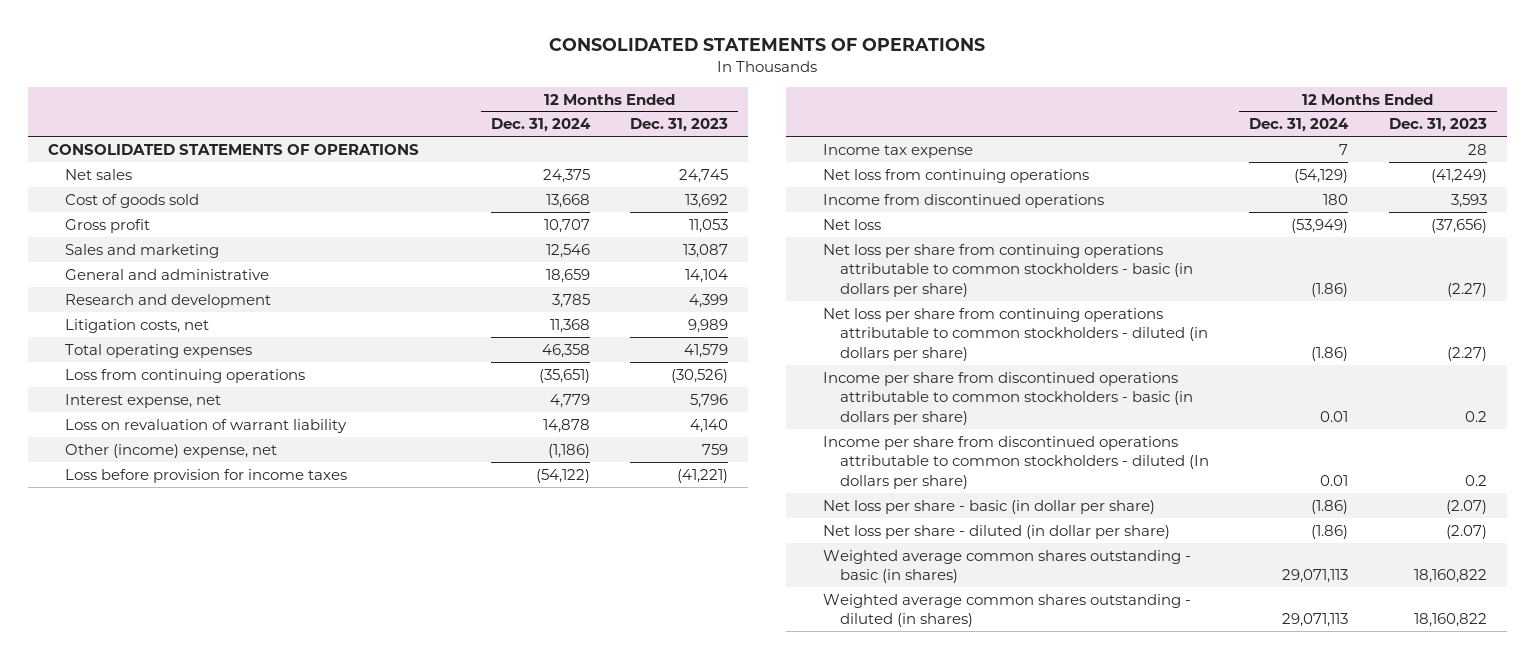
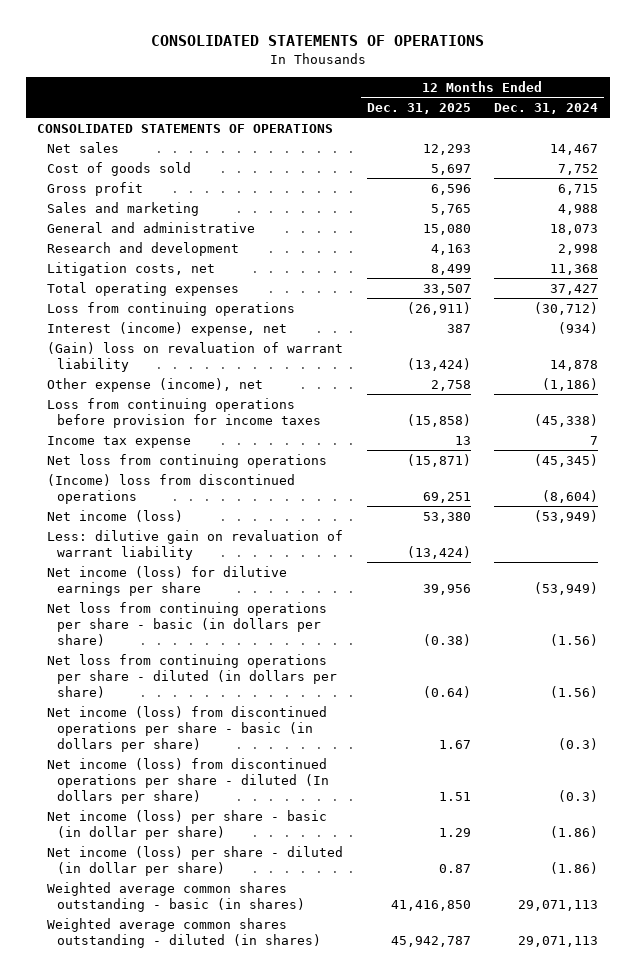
- | 12 Months Ended Dec. 31, 2024 | 12 Months Ended Dec. 31, 2023
+ | 12 Months Ended Dec. 31, 2025 | 12 Months Ended Dec. 31, 2024
- Net sales | 24,375 | 24,745
- Cost of goods sold | 13,668 | 13,692
- Gross profit | 10,707 | 11,053
- Sales and marketing | 12,546 | 13,087
- General and administrative | 18,659 | 14,104
- Research and development | 3,785 | 4,399
+ Net sales | 12,293 | 14,467
+ Cost of goods sold | 5,697 | 7,752
+ Gross profit | 6,596 | 6,715
+ Sales and marketing | 5,765 | 4,988
+ General and administrative | 15,080 | 18,073
+ Research and development | 4,163 | 2,998
- Total operating expenses | 46,358 | 41,579
- Loss from continuing operations | (35,651) | (30,526)
- Interest expense, net | 4,779 | 5,796
- Loss on revaluation of warrant liability | 14,878 | 4,140
- Other (income) expense, net | (1,186) | 759
- Loss before provision for income taxes | (54,122) | (41,221)
+ Total operating expenses | 33,507 | 37,427
+ Loss from continuing operations | (26,911) | (30,712)
+ Interest (income) expense, net | 387 | (934)
+ (Gain) loss on revaluation of warrant liability | (13,424) | 14,878
+ Other expense (income), net | 2,758 | (1,186)
+ Loss from continuing operations before provision for income taxes | (15,858) | (45,338)
- Net loss from continuing operations | (54,129) | (41,249)
- Income from discontinued operations | 180 | 3,593
- Net loss | (53,949) | (37,656)
- Net loss per share from continuing operations attributable to common stockholders - basic (in dollars per share) | (1.86) | (2.27)
- Net loss per share from continuing operations attributable to common stockholders - diluted (in dollars per share) | (1.86) | (2.27)
- Income per share from discontinued operations attributable to common stockholders - basic (in dollars per share) | 0.01 | 0.2
- Income per share from discontinued operations attributable to common stockholders - diluted (In dollars per share) | 0.01 | 0.2
- Net loss per share - basic (in dollar per share) | (1.86) | (2.07)
- Net loss per share - diluted (in dollar per share) | (1.86) | (2.07)
+ Net loss from continuing operations | (15,871) | (45,345)
+ (Income) loss from discontinued operations | 69,251 | (8,604)
+ Net income (loss) | 53,380 | (53,949)
+ Less: dilutive gain on revaluation of warrant liability | (13,424) |
+ Net income (loss) for dilutive earnings per share | 39,956 | (53,949)
+ Net loss from continuing operations per share - basic (in dollars per share) | (0.38) | (1.56)
+ Net loss from continuing operations per share - diluted (in dollars per share) | (0.64) | (1.56)
+ Net income (loss) from discontinued operations per share - basic (in dollars per share) | 1.67 | (0.3)
+ Net income (loss) from discontinued operations per share - diluted (In dollars per share) | 1.51 | (0.3)
+ Net income (loss) per share - basic (in dollar per share) | 1.29 | (1.86)
+ Net income (loss) per share - diluted (in dollar per share) | 0.87 | (1.86)

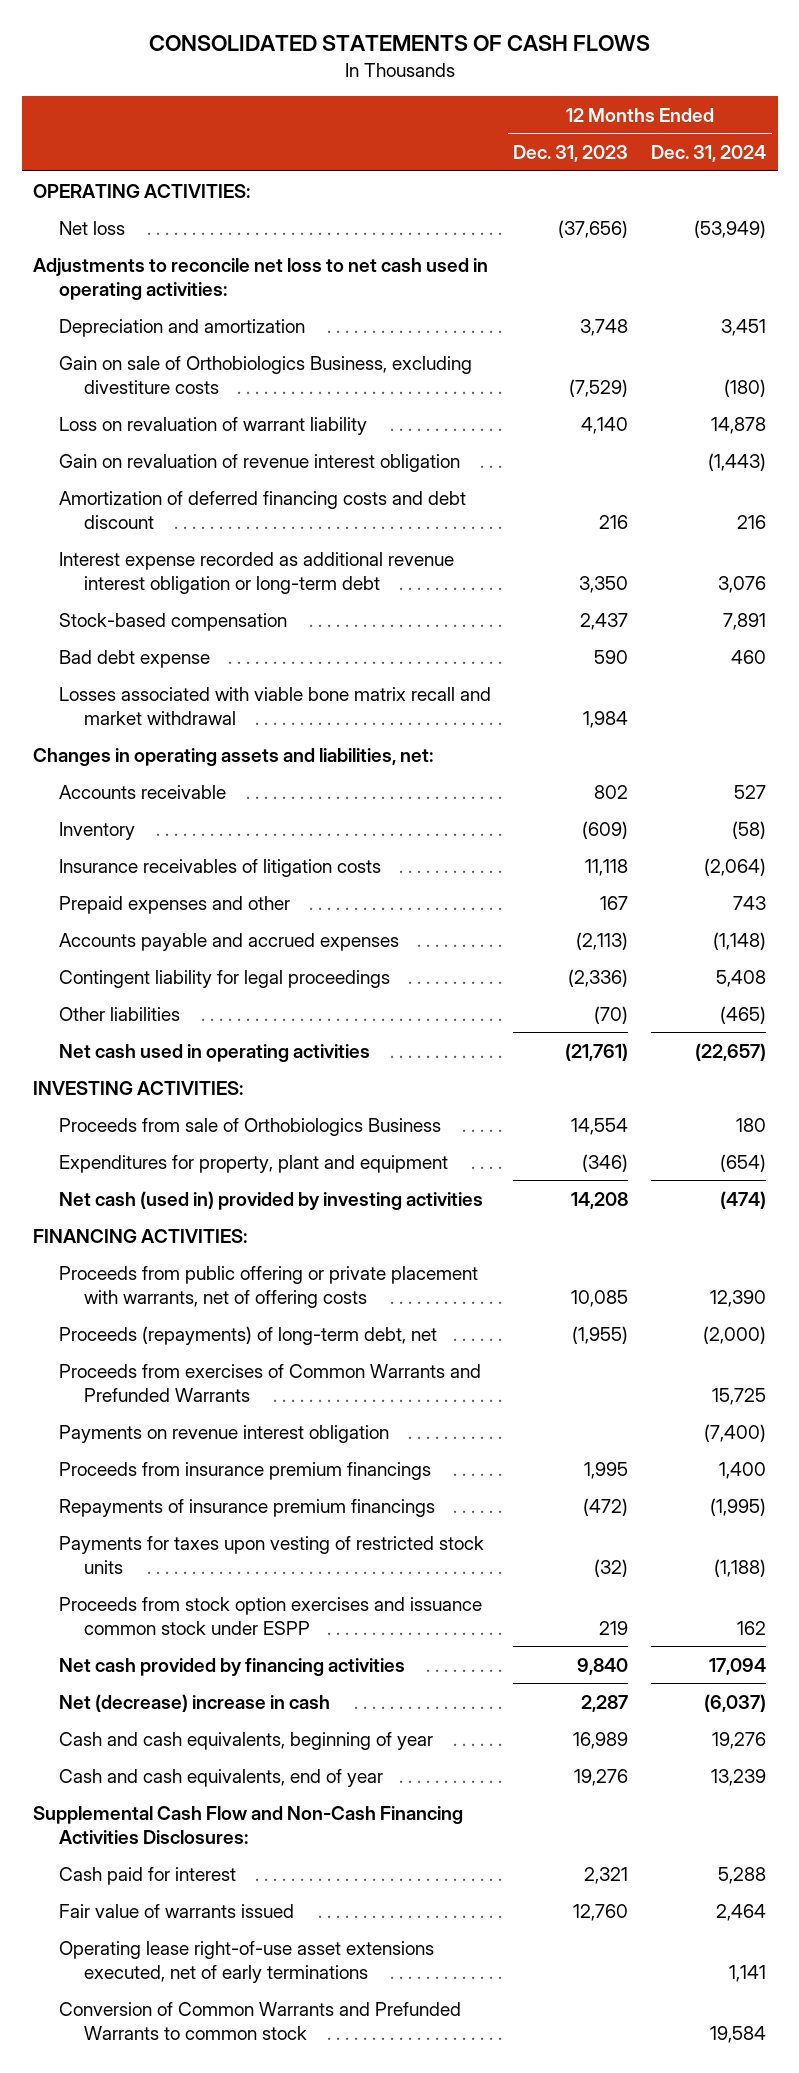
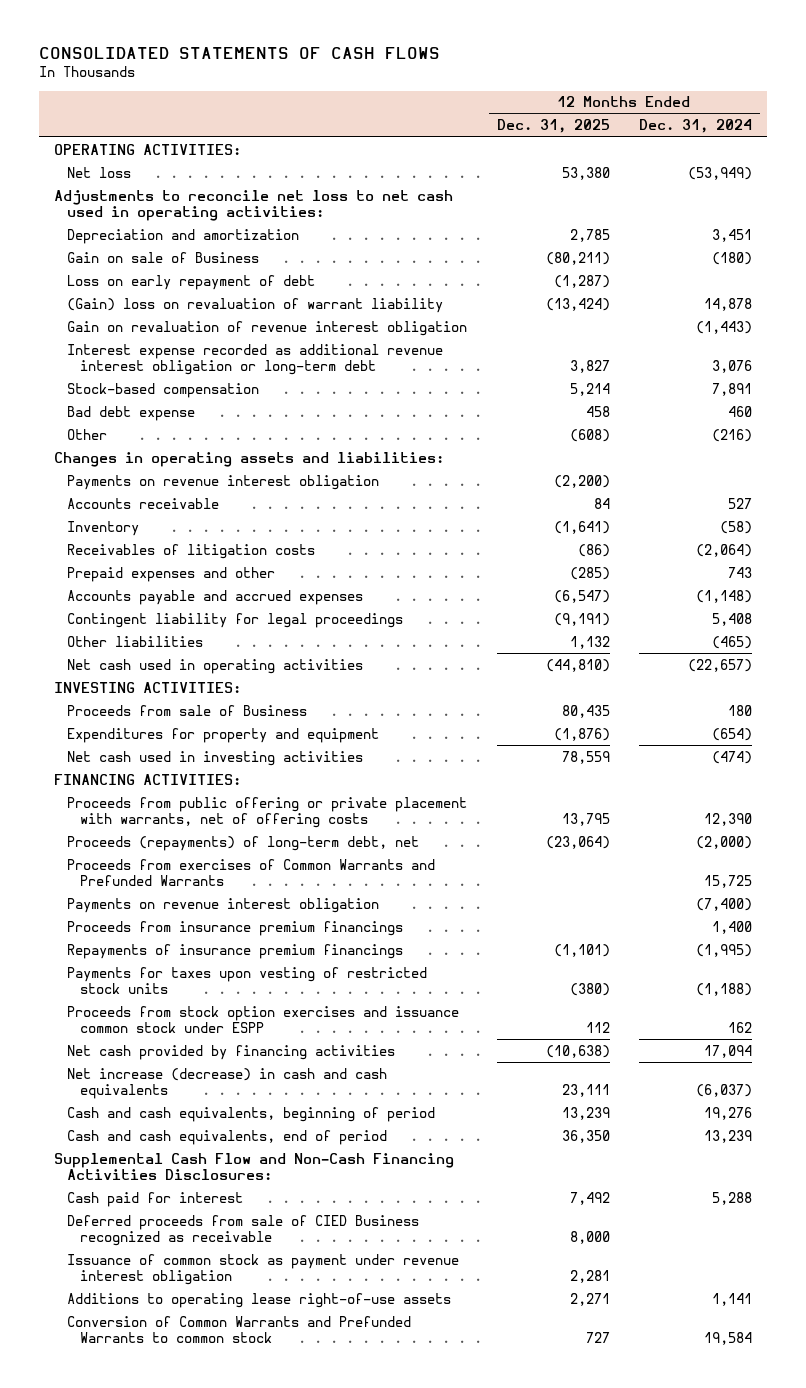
- | 12 Months Ended Dec. 31, 2023 | 12 Months Ended Dec. 31, 2024
+ | 12 Months Ended Dec. 31, 2025 | 12 Months Ended Dec. 31, 2024
- Gain on sale of Orthobiologics Business, excluding divestiture costs | (7,529) | (180)
- Loss on revaluation of warrant liability | 4,140 | 14,878
+ Gain on sale of Business | (80,211) | (180)
+ Loss on early repayment of debt | (1,287) |
+ (Gain) loss on revaluation of warrant liability | (13,424) | 14,878
- Amortization of deferred financing costs and debt discount | 216 | 216
- Losses associated with viable bone matrix recall and market withdrawal | 1,984 |
- Changes in operating assets and liabilities, net:
+ Other | (608) | (216)
+ Changes in operating assets and liabilities:
+ Payments on revenue interest obligation | (2,200) |
- Insurance receivables of litigation costs | 11,118 | (2,064)
+ Receivables of litigation costs | (86) | (2,064)
- Proceeds from sale of Orthobiologics Business | 14,554 | 180
- Expenditures for property, plant and equipment | (346) | (654)
- Net cash (used in) provided by investing activities | 14,208 | (474)
+ Proceeds from sale of Business | 80,435 | 180
+ Expenditures for property and equipment | (1,876) | (654)
+ Net cash used in investing activities | 78,559 | (474)
- Net (decrease) increase in cash | 2,287 | (6,037)
- Cash and cash equivalents, beginning of year | 16,989 | 19,276
- Cash and cash equivalents, end of year | 19,276 | 13,239
+ Net increase (decrease) in cash and cash equivalents | 23,111 | (6,037)
+ Cash and cash equivalents, beginning of period | 13,239 | 19,276
+ Cash and cash equivalents, end of period | 36,350 | 13,239
- Fair value of warrants issued | 12,760 | 2,464
- Operating lease right-of-use asset extensions executed, net of early terminations | | 1,141
+ Deferred proceeds from sale of CIED Business recognized as receivable | 8,000 |
+ Issuance of common stock as payment under revenue interest obligation | 2,281 |
+ Additions to operating lease right-of-use assets | 2,271 | 1,141

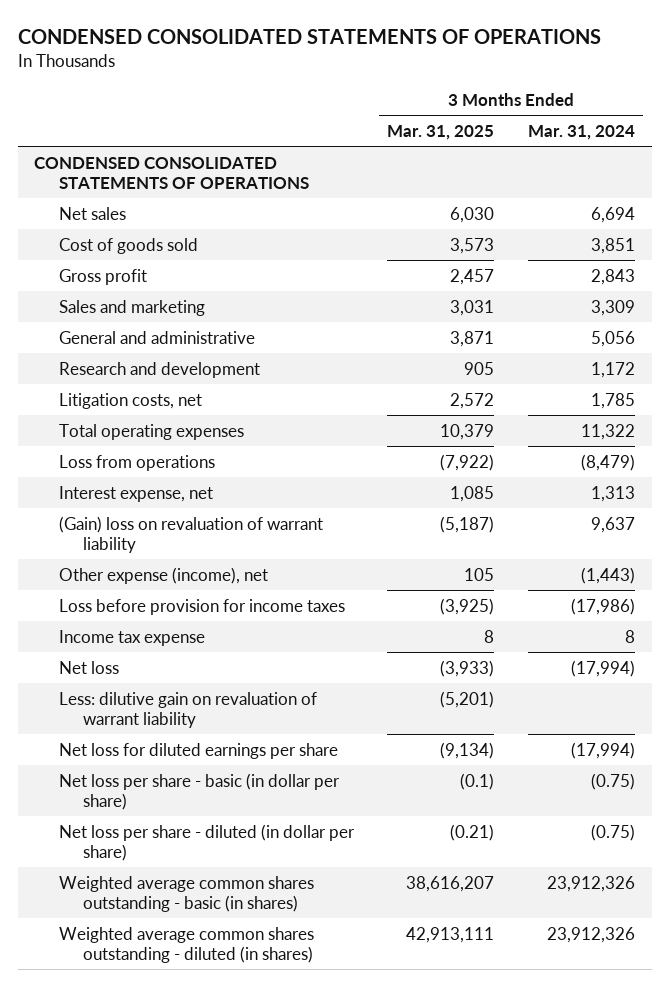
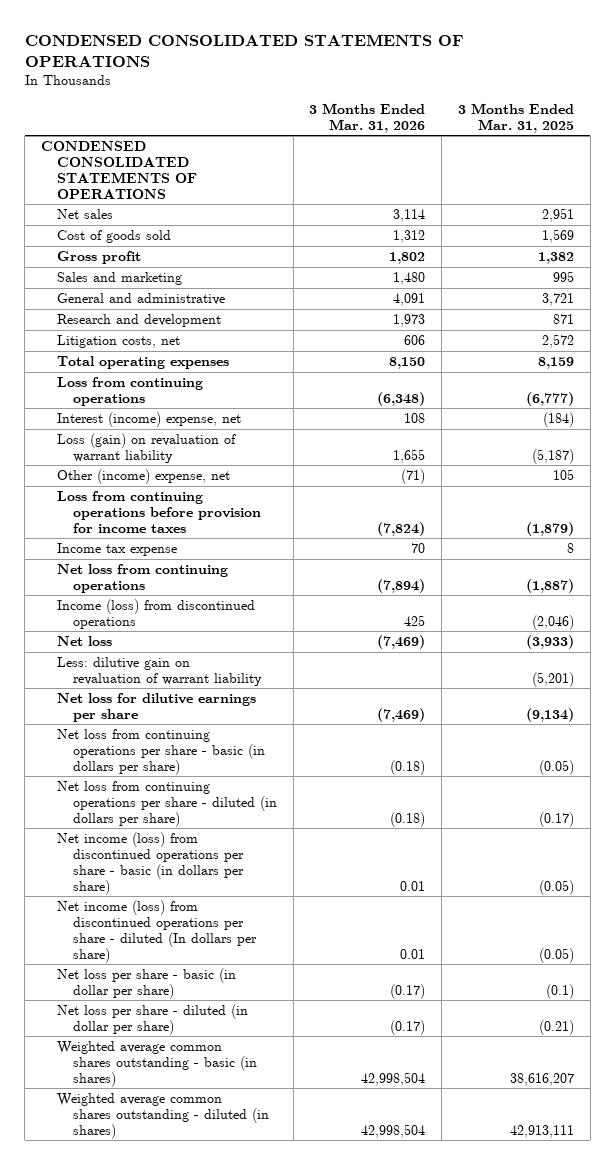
- | 3 Months Ended Mar. 31, 2025 | 3 Months Ended Mar. 31, 2024
+ | 3 Months Ended Mar. 31, 2026 | 3 Months Ended Mar. 31, 2025
- Net sales | 6,030 | 6,694
- Cost of goods sold | 3,573 | 3,851
- Gross profit | 2,457 | 2,843
- Sales and marketing | 3,031 | 3,309
- General and administrative | 3,871 | 5,056
- Research and development | 905 | 1,172
+ Net sales | 3,114 | 2,951
+ Cost of goods sold | 1,312 | 1,569
+ Gross profit | 1,802 | 1,382
+ Sales and marketing | 1,480 | 995
+ General and administrative | 4,091 | 3,721
+ Research and development | 1,973 | 871
- Total operating expenses | 10,379 | 11,322
- Loss from operations | (7,922) | (8,479)
- Interest expense, net | 1,085 | 1,313
- (Gain) loss on revaluation of warrant liability | (5,187) | 9,637
- Other expense (income), net | 105 | (1,443)
- Loss before provision for income taxes | (3,925) | (17,986)
+ Total operating expenses | 8,150 | 8,159
+ Loss from continuing operations | (6,348) | (6,777)
+ Interest (income) expense, net | 108 | (184)
+ Loss (gain) on revaluation of warrant liability | 1,655 | (5,187)
+ Other (income) expense, net | (71) | 105
+ Loss from continuing operations before provision for income taxes | (7,824) | (1,879)
+ Net loss from continuing operations | (7,894) | (1,887)
+ Income (loss) from discontinued operations | 425 | (2,046)
- Net loss for diluted earnings per share | (9,134) | (17,994)
+ Net loss for dilutive earnings per share | (7,469) | (9,134)
+ Net loss from continuing operations per share - basic (in dollars per share) | (0.18) | (0.05)
+ Net loss from continuing operations per share - diluted (in dollars per share) | (0.18) | (0.17)
+ Net income (loss) from discontinued operations per share - basic (in dollars per share) | 0.01 | (0.05)
+ Net income (loss) from discontinued operations per share - diluted (In dollars per share) | 0.01 | (0.05)

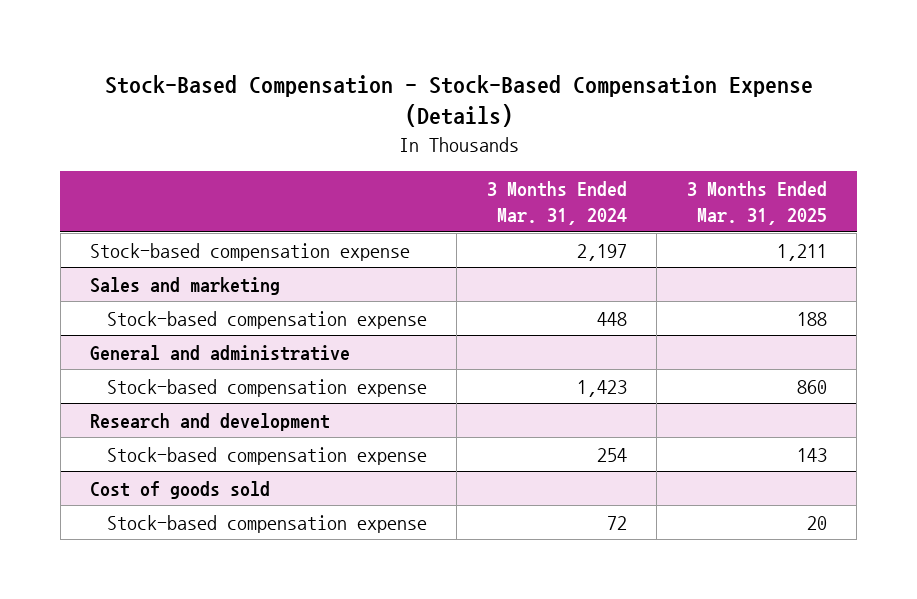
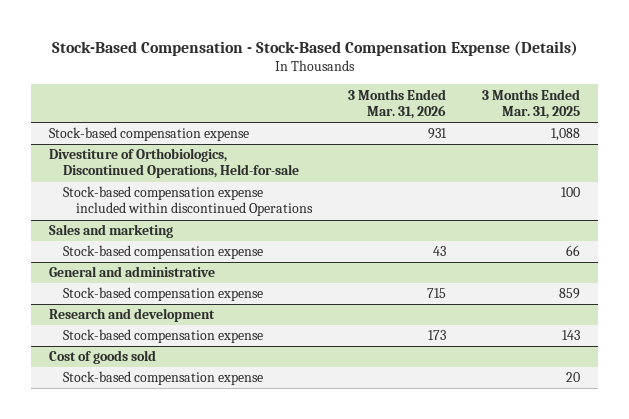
- | 3 Months Ended Mar. 31, 2024 | 3 Months Ended Mar. 31, 2025
+ | 3 Months Ended Mar. 31, 2026 | 3 Months Ended Mar. 31, 2025
- Stock-based compensation expense | 2,197 | 1,211
+ Stock-based compensation expense | 931 | 1,088
+ Divestiture of Orthobiologics, Discontinued Operations, Held-for-sale
+ Stock-based compensation expense included within discontinued Operations | | 100
@ Sales and marketing
- Stock-based compensation expense | 448 | 188
+ Stock-based compensation expense | 43 | 66
@ General and administrative
- Stock-based compensation expense | 1,423 | 860
+ Stock-based compensation expense | 715 | 859

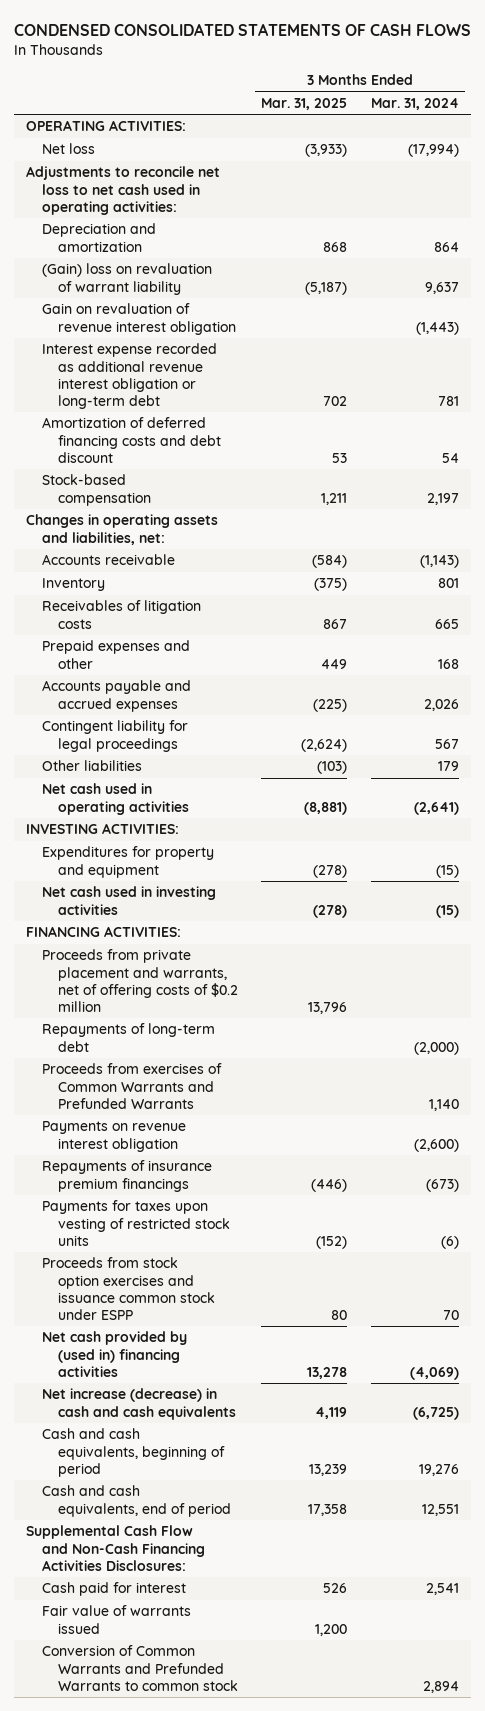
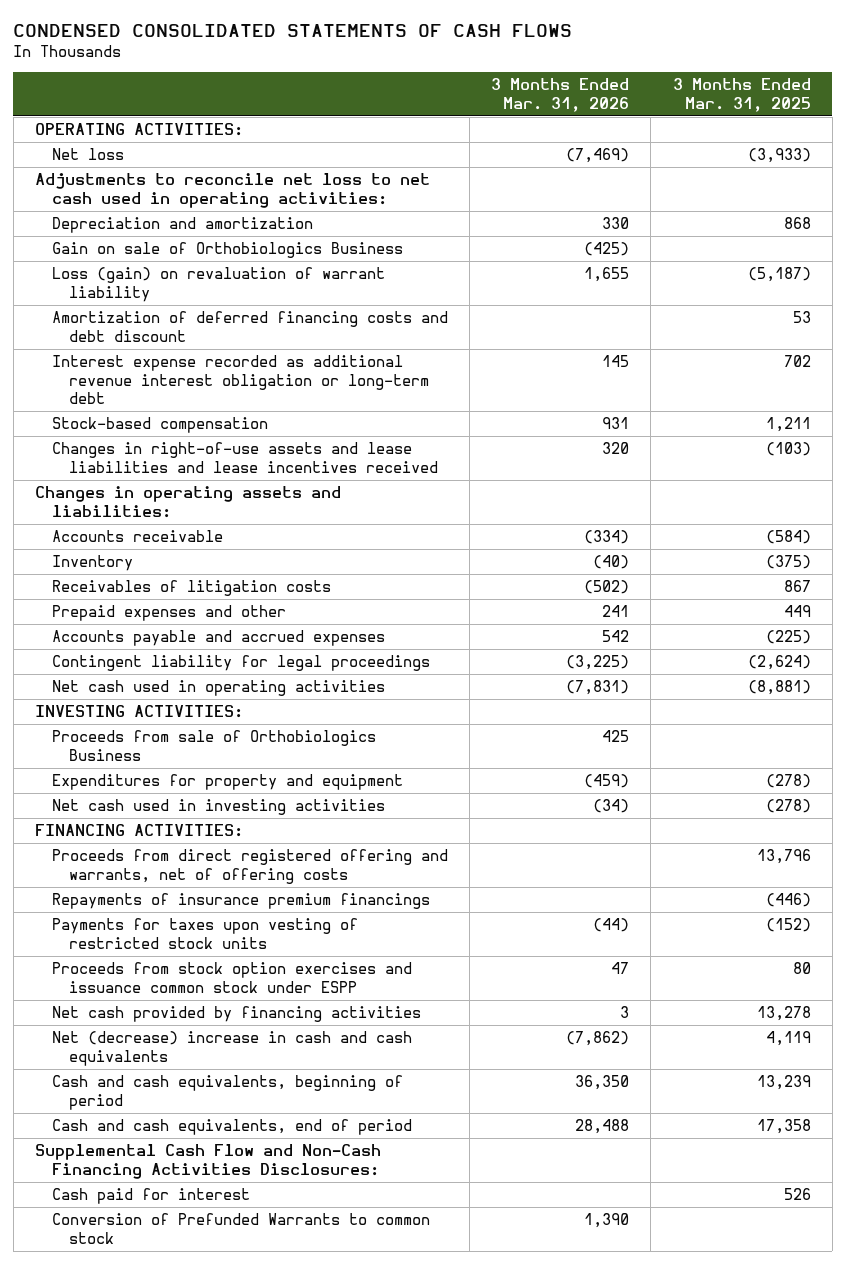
- | 3 Months Ended Mar. 31, 2025 | 3 Months Ended Mar. 31, 2024
+ | 3 Months Ended Mar. 31, 2026 | 3 Months Ended Mar. 31, 2025
- (Gain) loss on revaluation of warrant liability | (5,187) | 9,637
- Gain on revaluation of revenue interest obligation | | (1,443)
+ Gain on sale of Orthobiologics Business | (425) |
+ Loss (gain) on revaluation of warrant liability | 1,655 | (5,187)
moved down: Interest expense recorded as additional revenue interest obligation or long-term debt | 145 | 702
- Changes in operating assets and liabilities, net:
+ Changes in right-of-use assets and lease liabilities and lease incentives received | 320 | (103)
+ Changes in operating assets and liabilities:
- Other liabilities | (103) | 179
+ Proceeds from sale of Orthobiologics Business | 425 |
- Proceeds from private placement and warrants, net of offering costs of $0.2 million | 13,796 |
- Repayments of long-term debt | | (2,000)
- Proceeds from exercises of Common Warrants and Prefunded Warrants | | 1,140
- Payments on revenue interest obligation | | (2,600)
+ Proceeds from direct registered offering and warrants, net of offering costs | | 13,796
- Net cash provided by (used in) financing activities | 13,278 | (4,069)
- Net increase (decrease) in cash and cash equivalents | 4,119 | (6,725)
+ Net cash provided by financing activities | 3 | 13,278
+ Net (decrease) increase in cash and cash equivalents | (7,862) | 4,119
- Fair value of warrants issued | 1,200 |
- Conversion of Common Warrants and Prefunded Warrants to common stock | | 2,894
+ Conversion of Prefunded Warrants to common stock | 1,390 |

